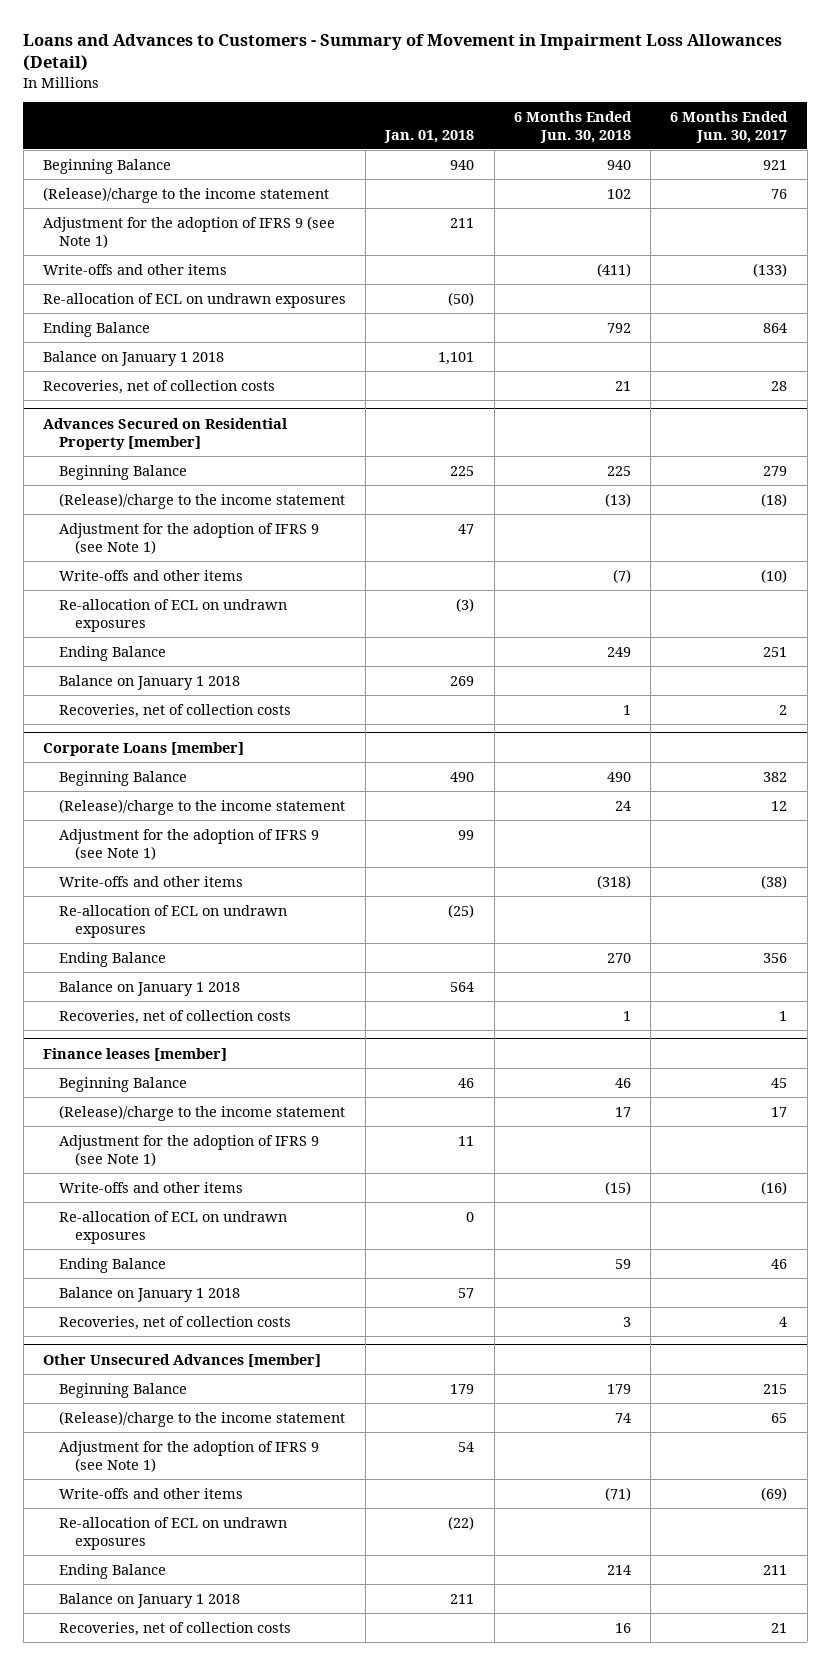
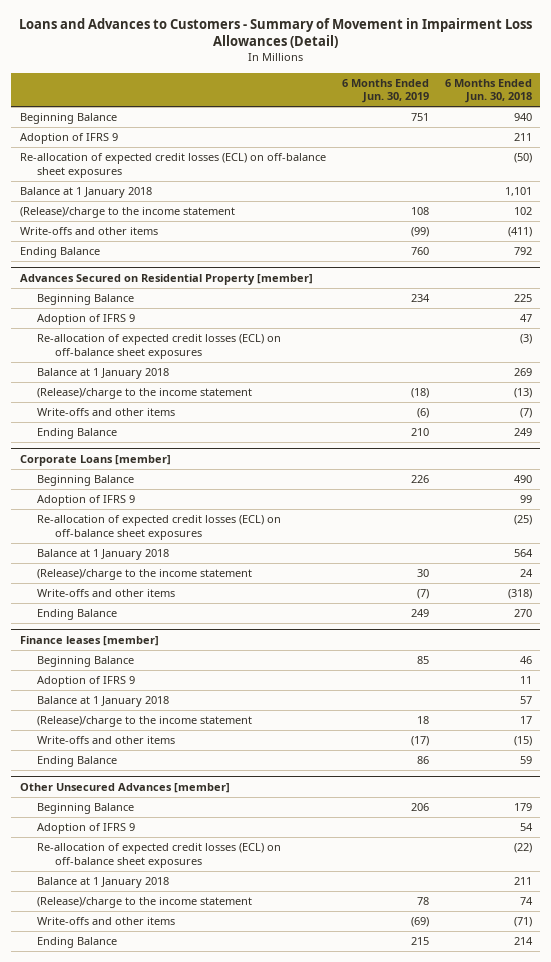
- | Jan. 01, 2018 | 6 Months Ended Jun. 30, 2018 | 6 Months Ended Jun. 30, 2017
+ | 6 Months Ended Jun. 30, 2019 | 6 Months Ended Jun. 30, 2018
+ Adoption of IFRS 9 | | 211
+ Re-allocation of expected credit losses (ECL) on off-balance sheet exposures | | (50)
+ Balance at 1 January 2018 | | 1,101
- Adjustment for the adoption of IFRS 9 (see Note 1) | 211 | |
- Re-allocation of ECL on undrawn exposures | (50) | |
- Balance on January 1 2018 | 1,101 | |
- Recoveries, net of collection costs | | 21 | 28
@ Advances Secured on Residential Property [member]
+ Adoption of IFRS 9 | | 47
+ Re-allocation of expected credit losses (ECL) on off-balance sheet exposures | | (3)
+ Balance at 1 January 2018 | | 269
- Adjustment for the adoption of IFRS 9 (see Note 1) | 47 | |
- Re-allocation of ECL on undrawn exposures | (3) | |
- Balance on January 1 2018 | 269 | |
- Recoveries, net of collection costs | | 1 | 2
@ Corporate Loans [member]
+ Adoption of IFRS 9 | | 99
+ Re-allocation of expected credit losses (ECL) on off-balance sheet exposures | | (25)
+ Balance at 1 January 2018 | | 564
- Adjustment for the adoption of IFRS 9 (see Note 1) | 99 | |
- Re-allocation of ECL on undrawn exposures | (25) | |
- Balance on January 1 2018 | 564 | |
- Recoveries, net of collection costs | | 1 | 1
@ Finance leases [member]
+ Adoption of IFRS 9 | | 11
+ Balance at 1 January 2018 | | 57
- Adjustment for the adoption of IFRS 9 (see Note 1) | 11 | |
- Re-allocation of ECL on undrawn exposures | 0 | |
- Balance on January 1 2018 | 57 | |
- Recoveries, net of collection costs | | 3 | 4
@ Other Unsecured Advances [member]
+ Adoption of IFRS 9 | | 54
+ Re-allocation of expected credit losses (ECL) on off-balance sheet exposures | | (22)
+ Balance at 1 January 2018 | | 211
- Adjustment for the adoption of IFRS 9 (see Note 1) | 54 | |
- Re-allocation of ECL on undrawn exposures | (22) | |
- Balance on January 1 2018 | 211 | |
- Recoveries, net of collection costs | | 16 | 21

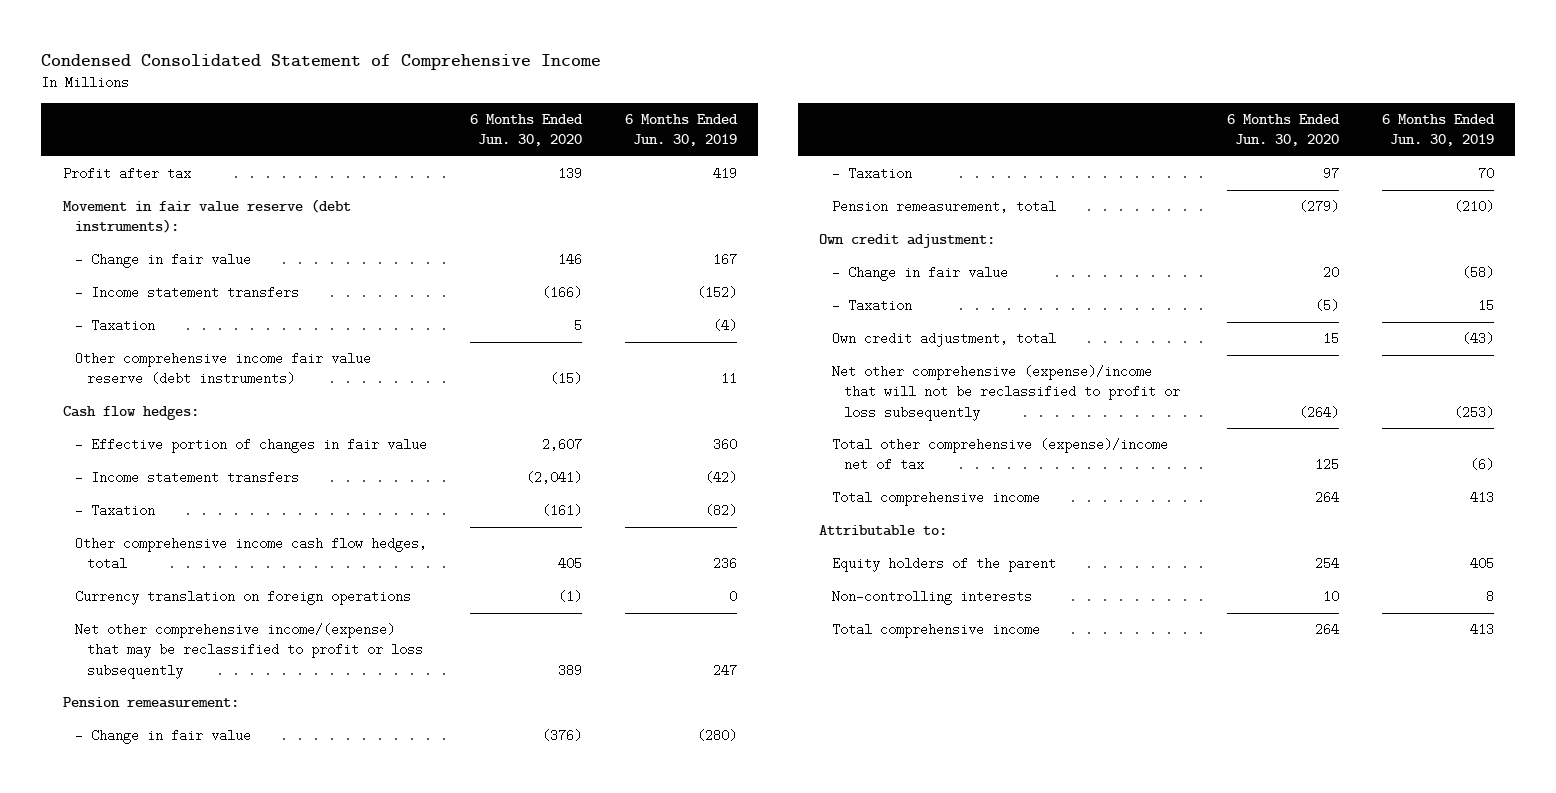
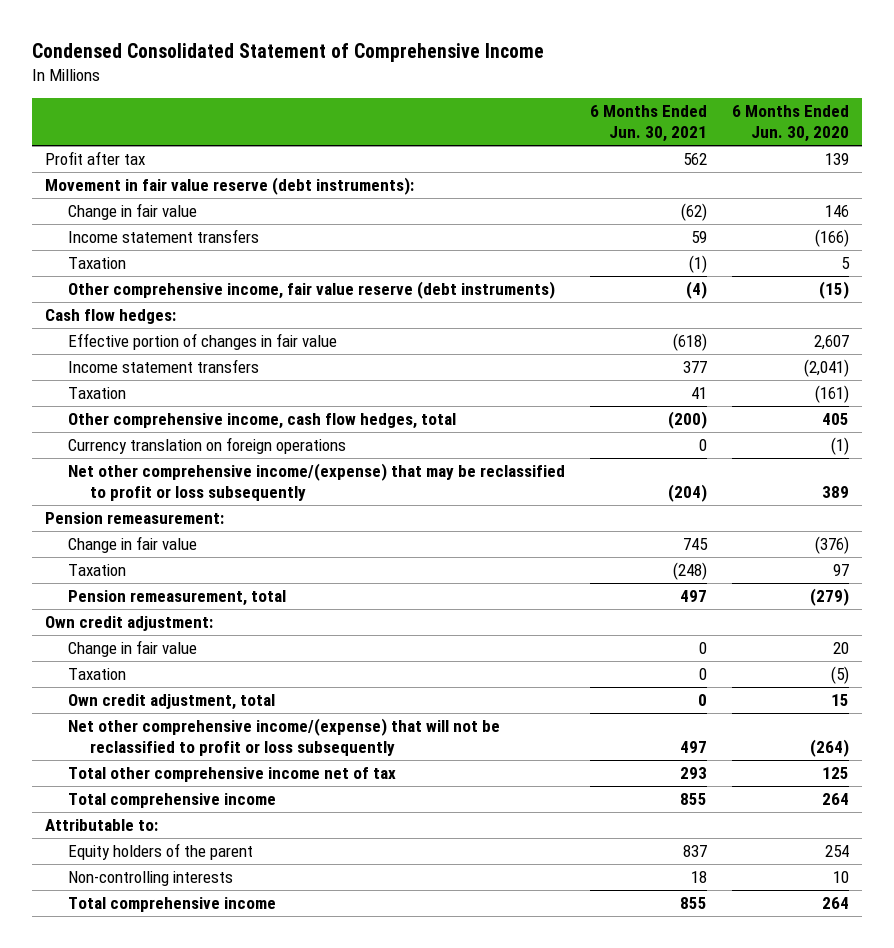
- | 6 Months Ended Jun. 30, 2020 | 6 Months Ended Jun. 30, 2019
+ | 6 Months Ended Jun. 30, 2021 | 6 Months Ended Jun. 30, 2020
- - Change in fair value | 146 | 167
- - Income statement transfers | (166) | (152)
- - Taxation | 5 | (4)
- Other comprehensive income fair value reserve (debt instruments) | (15) | 11
+ Change in fair value | (62) | 146
+ Income statement transfers | 59 | (166)
+ Taxation | (1) | 5
+ Other comprehensive income, fair value reserve (debt instruments) | (4) | (15)
- - Effective portion of changes in fair value | 2,607 | 360
- - Income statement transfers | (2,041) | (42)
- - Taxation | (161) | (82)
- Other comprehensive income cash flow hedges, total | 405 | 236
+ Effective portion of changes in fair value | (618) | 2,607
+ Income statement transfers | 377 | (2,041)
+ Taxation | 41 | (161)
+ Other comprehensive income, cash flow hedges, total | (200) | 405
- - Change in fair value | (376) | (280)
- - Taxation | 97 | 70
+ Change in fair value | 745 | (376)
+ Taxation | (248) | 97
- - Change in fair value | 20 | (58)
- - Taxation | (5) | 15
+ Change in fair value | 0 | 20
+ Taxation | 0 | (5)
- Net other comprehensive (expense)/income that will not be reclassified to profit or loss subsequently | (264) | (253)
- Total other comprehensive (expense)/income net of tax | 125 | (6)
+ Net other comprehensive income/(expense) that will not be reclassified to profit or loss subsequently | 497 | (264)
+ Total other comprehensive income net of tax | 293 | 125

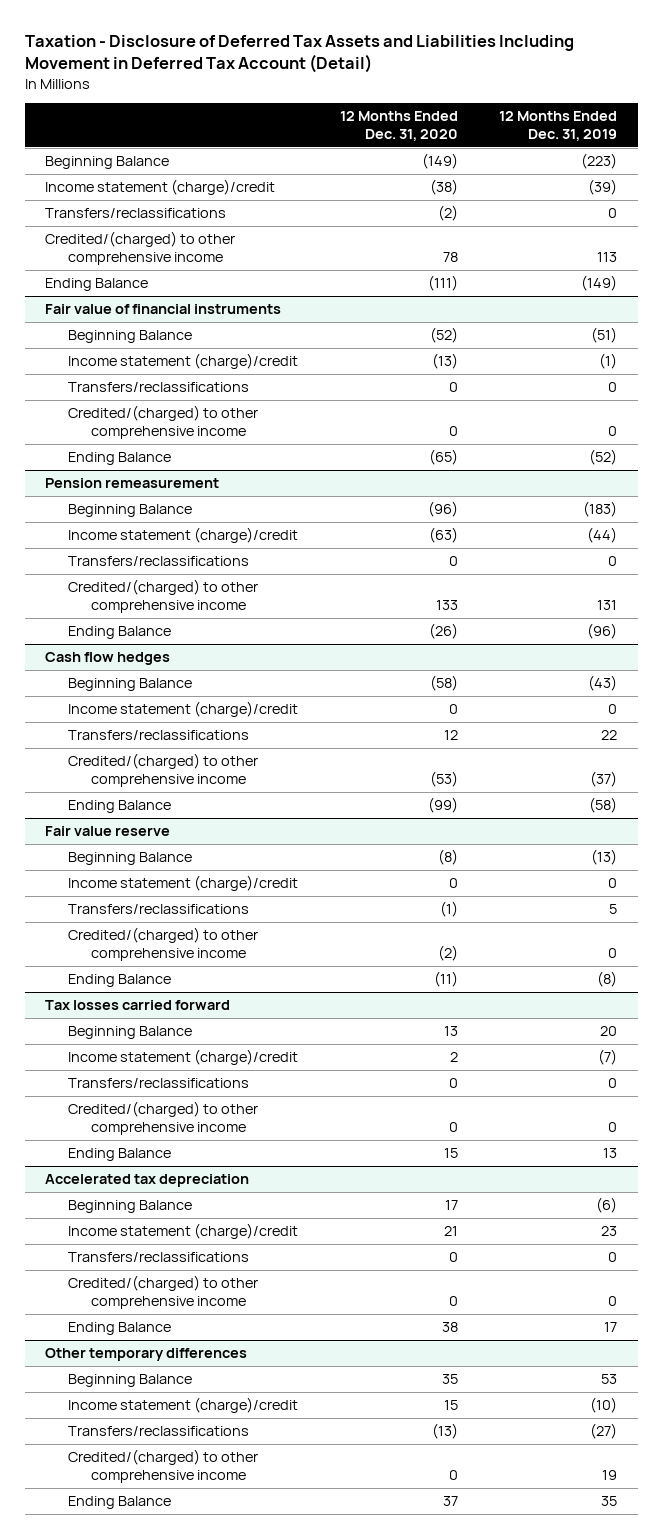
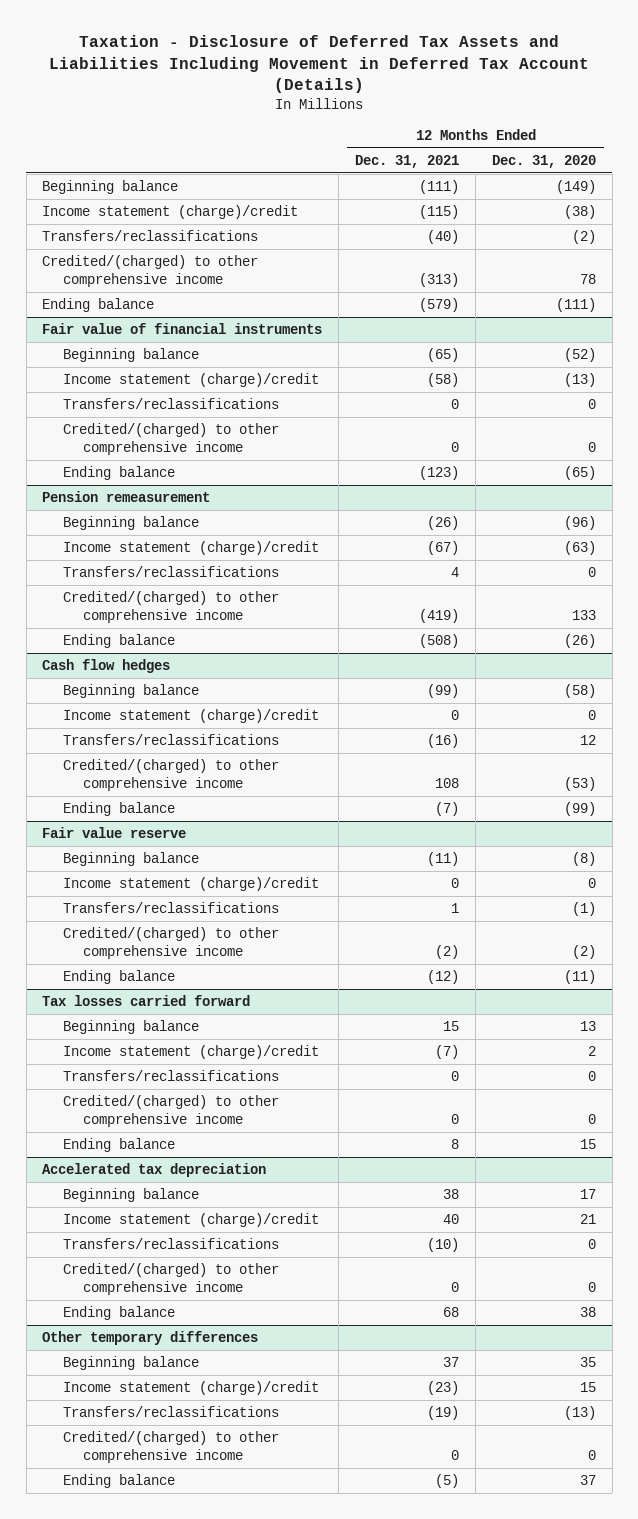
- Taxation - Disclosure of Deferred Tax Assets and Liabilities Including Movement in Deferred Tax Account (Detail)
+ Taxation - Disclosure of Deferred Tax Assets and Liabilities Including Movement in Deferred Tax Account (Details)
- | 12 Months Ended Dec. 31, 2020 | 12 Months Ended Dec. 31, 2019
+ | 12 Months Ended Dec. 31, 2021 | 12 Months Ended Dec. 31, 2020
- Beginning Balance | (149) | (223)
+ Beginning balance | (111) | (149)
- Ending Balance | (111) | (149)
+ Ending balance | (579) | (111)
@ Fair value of financial instruments
- Beginning Balance | (52) | (51)
+ Beginning balance | (65) | (52)
- Ending Balance | (65) | (52)
+ Ending balance | (123) | (65)
@ Pension remeasurement
- Beginning Balance | (96) | (183)
+ Beginning balance | (26) | (96)
- Ending Balance | (26) | (96)
+ Ending balance | (508) | (26)
@ Cash flow hedges
- Beginning Balance | (58) | (43)
+ Beginning balance | (99) | (58)
- Ending Balance | (99) | (58)
+ Ending balance | (7) | (99)
@ Fair value reserve
- Beginning Balance | (8) | (13)
+ Beginning balance | (11) | (8)
- Ending Balance | (11) | (8)
+ Ending balance | (12) | (11)
@ Tax losses carried forward
- Beginning Balance | 13 | 20
+ Beginning balance | 15 | 13
- Ending Balance | 15 | 13
+ Ending balance | 8 | 15
@ Accelerated tax depreciation
- Beginning Balance | 17 | (6)
+ Beginning balance | 38 | 17
- Ending Balance | 38 | 17
+ Ending balance | 68 | 38
@ Other temporary differences
- Beginning Balance | 35 | 53
+ Beginning balance | 37 | 35
- Ending Balance | 37 | 35
+ Ending balance | (5) | 37

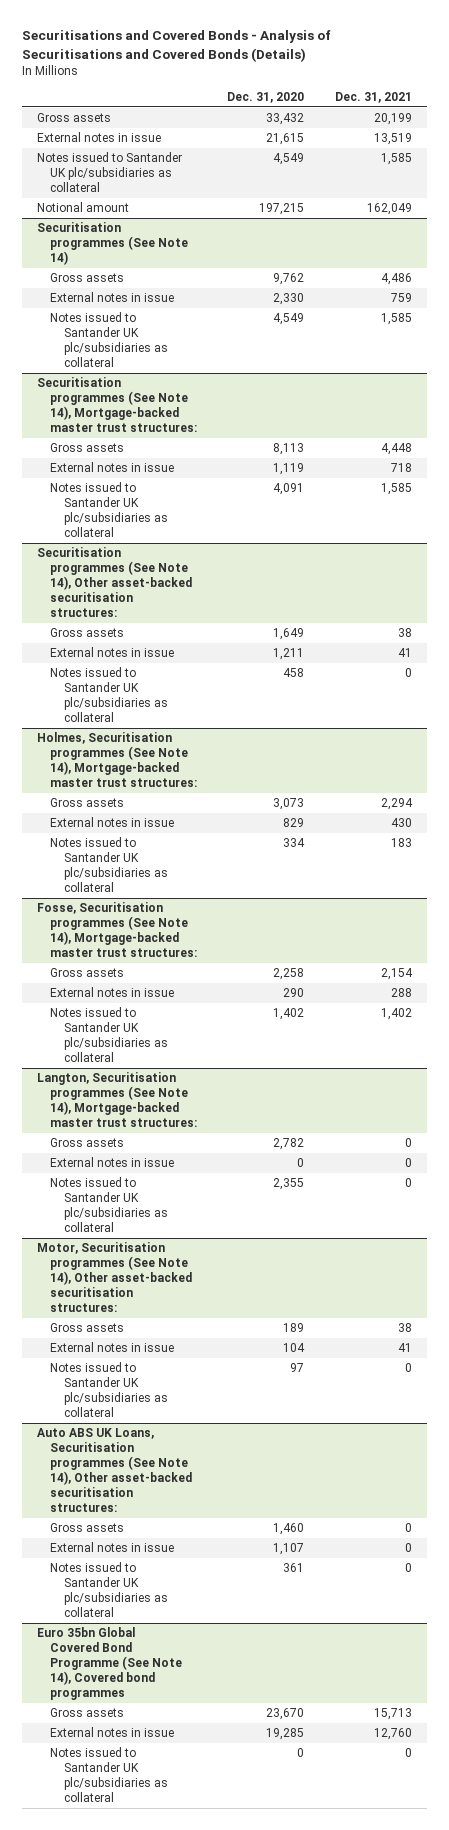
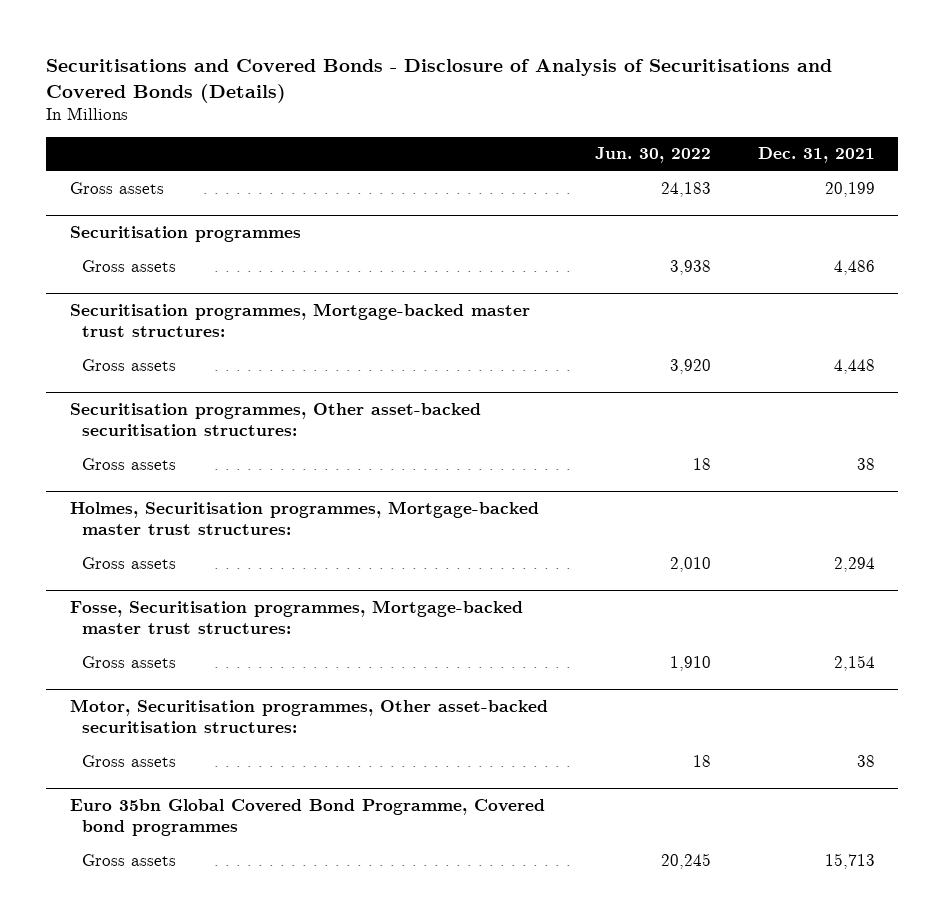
- Securitisations and Covered Bonds - Analysis of Securitisations and Covered Bonds (Details)
+ Securitisations and Covered Bonds - Disclosure of Analysis of Securitisations and Covered Bonds (Details)
- | Dec. 31, 2020 | Dec. 31, 2021
+ | Jun. 30, 2022 | Dec. 31, 2021
- External notes in issue | 21,615 | 13,519
- Notes issued to Santander UK plc/subsidiaries as collateral | 4,549 | 1,585
- Notional amount | 197,215 | 162,049
- Securitisation programmes (See Note 14)
+ Securitisation programmes
- External notes in issue | 2,330 | 759
- Notes issued to Santander UK plc/subsidiaries as collateral | 4,549 | 1,585
- Securitisation programmes (See Note 14), Mortgage-backed master trust structures:
+ Securitisation programmes, Mortgage-backed master trust structures:
- External notes in issue | 1,119 | 718
- Notes issued to Santander UK plc/subsidiaries as collateral | 4,091 | 1,585
- Securitisation programmes (See Note 14), Other asset-backed securitisation structures:
+ Securitisation programmes, Other asset-backed securitisation structures:
- External notes in issue | 1,211 | 41
- Notes issued to Santander UK plc/subsidiaries as collateral | 458 | 0
- Holmes, Securitisation programmes (See Note 14), Mortgage-backed master trust structures:
+ Holmes, Securitisation programmes, Mortgage-backed master trust structures:
- External notes in issue | 829 | 430
- Notes issued to Santander UK plc/subsidiaries as collateral | 334 | 183
- Fosse, Securitisation programmes (See Note 14), Mortgage-backed master trust structures:
+ Fosse, Securitisation programmes, Mortgage-backed master trust structures:
- External notes in issue | 290 | 288
- Notes issued to Santander UK plc/subsidiaries as collateral | 1,402 | 1,402
- Langton, Securitisation programmes (See Note 14), Mortgage-backed master trust structures:
- Gross assets | 2,782 | 0
- External notes in issue | 0 | 0
- Notes issued to Santander UK plc/subsidiaries as collateral | 2,355 | 0
- Motor, Securitisation programmes (See Note 14), Other asset-backed securitisation structures:
+ Motor, Securitisation programmes, Other asset-backed securitisation structures:
- External notes in issue | 104 | 41
- Notes issued to Santander UK plc/subsidiaries as collateral | 97 | 0
- Auto ABS UK Loans, Securitisation programmes (See Note 14), Other asset-backed securitisation structures:
- Gross assets | 1,460 | 0
- External notes in issue | 1,107 | 0
- Notes issued to Santander UK plc/subsidiaries as collateral | 361 | 0
- Euro 35bn Global Covered Bond Programme (See Note 14), Covered bond programmes
+ Euro 35bn Global Covered Bond Programme, Covered bond programmes
- External notes in issue | 19,285 | 12,760
- Notes issued to Santander UK plc/subsidiaries as collateral | 0 | 0

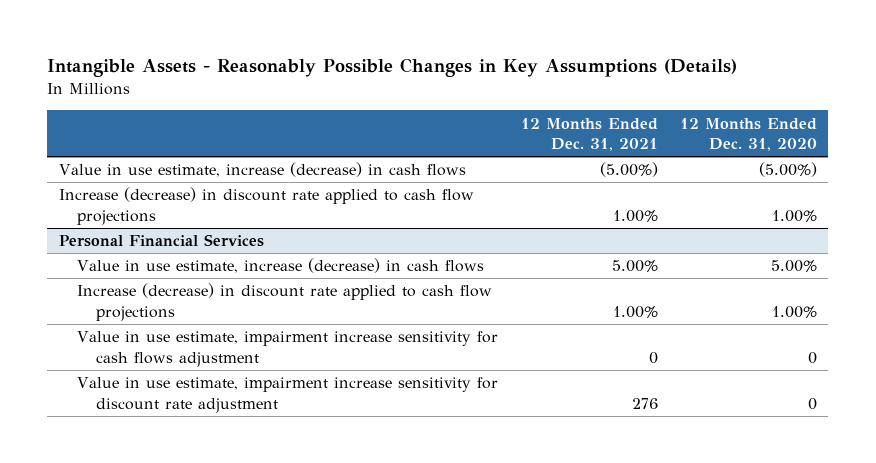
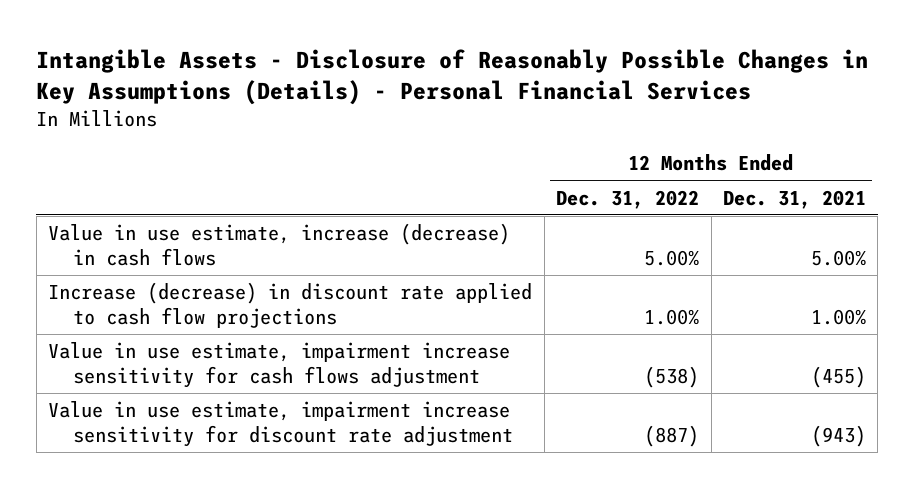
- Intangible Assets - Reasonably Possible Changes in Key Assumptions (Details)
+ Intangible Assets - Disclosure of Reasonably Possible Changes in Key Assumptions (Details) - Personal Financial Services
- | 12 Months Ended Dec. 31, 2021 | 12 Months Ended Dec. 31, 2020
+ | 12 Months Ended Dec. 31, 2022 | 12 Months Ended Dec. 31, 2021
- Value in use estimate, increase (decrease) in cash flows | (5.00%) | (5.00%)
- Increase (decrease) in discount rate applied to cash flow projections | 1.00% | 1.00%
- Personal Financial Services
- Value in use estimate, impairment increase sensitivity for cash flows adjustment | 0 | 0
- Value in use estimate, impairment increase sensitivity for discount rate adjustment | 276 | 0
+ Value in use estimate, impairment increase sensitivity for cash flows adjustment | (538) | (455)
+ Value in use estimate, impairment increase sensitivity for discount rate adjustment | (887) | (943)

